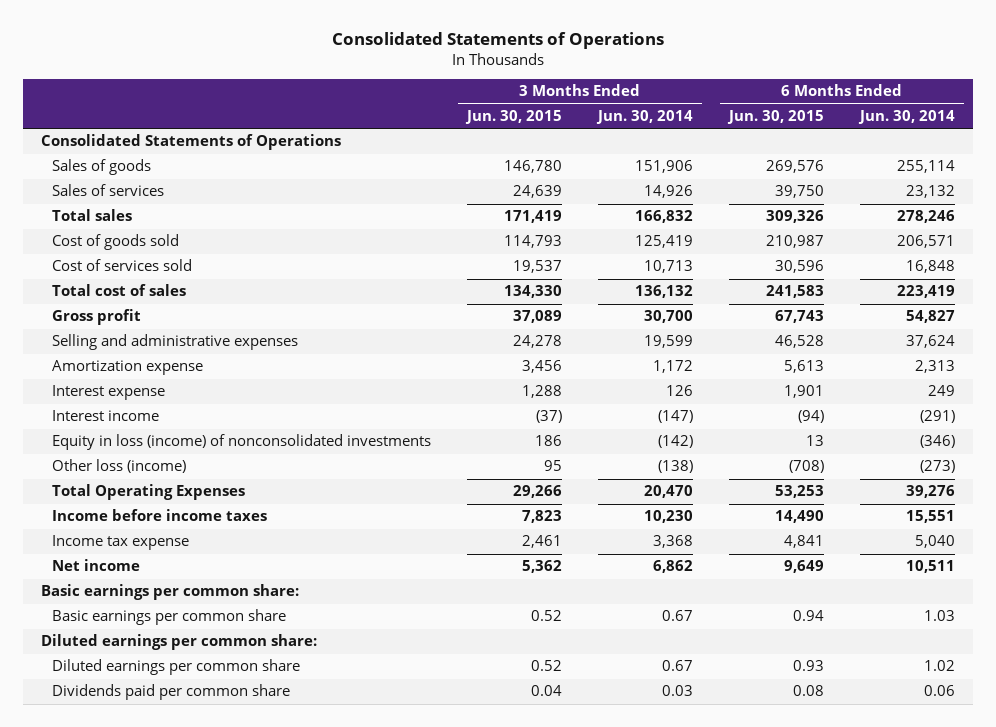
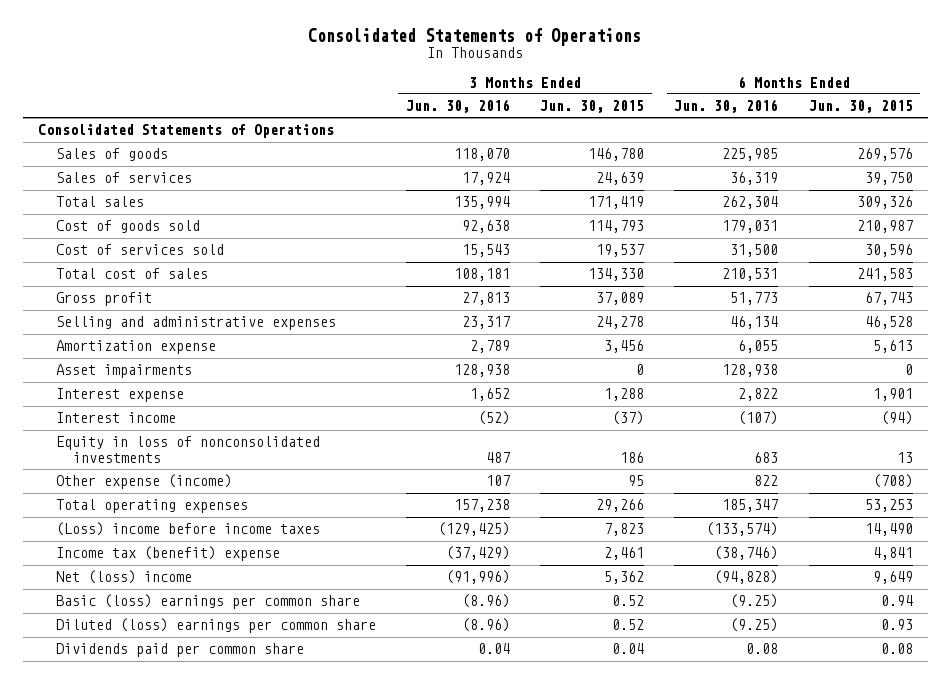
- | 3 Months Ended Jun. 30, 2015 | 3 Months Ended Jun. 30, 2014 | 6 Months Ended Jun. 30, 2015 | 6 Months Ended Jun. 30, 2014
+ | 3 Months Ended Jun. 30, 2016 | 3 Months Ended Jun. 30, 2015 | 6 Months Ended Jun. 30, 2016 | 6 Months Ended Jun. 30, 2015
+ Asset impairments | 128,938 | 0 | 128,938 | 0
- Equity in loss (income) of nonconsolidated investments | 186 | (142) | 13 | (346)
- Other loss (income) | 95 | (138) | (708) | (273)
- Total Operating Expenses | 29,266 | 20,470 | 53,253 | 39,276
- Income before income taxes | 7,823 | 10,230 | 14,490 | 15,551
- Income tax expense | 2,461 | 3,368 | 4,841 | 5,040
- Net income | 5,362 | 6,862 | 9,649 | 10,511
- Basic earnings per common share:
- Basic earnings per common share | 0.52 | 0.67 | 0.94 | 1.03
- Diluted earnings per common share:
- Diluted earnings per common share | 0.52 | 0.67 | 0.93 | 1.02
+ Equity in loss of nonconsolidated investments | 487 | 186 | 683 | 13
+ Other expense (income) | 107 | 95 | 822 | (708)
+ Total operating expenses | 157,238 | 29,266 | 185,347 | 53,253
+ (Loss) income before income taxes | (129,425) | 7,823 | (133,574) | 14,490
+ Income tax (benefit) expense | (37,429) | 2,461 | (38,746) | 4,841
+ Net (loss) income | (91,996) | 5,362 | (94,828) | 9,649
+ Basic (loss) earnings per common share | (8.96) | 0.52 | (9.25) | 0.94
+ Diluted (loss) earnings per common share | (8.96) | 0.52 | (9.25) | 0.93

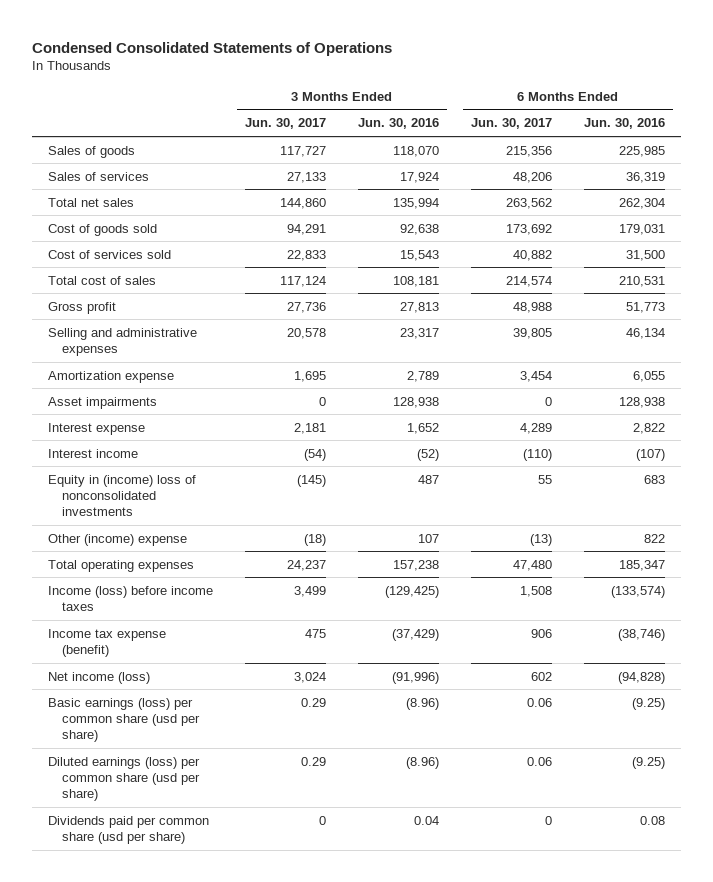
- Consolidated Statements of Operations
+ Condensed Consolidated Statements of Operations
- | 3 Months Ended Jun. 30, 2016 | 3 Months Ended Jun. 30, 2015 | 6 Months Ended Jun. 30, 2016 | 6 Months Ended Jun. 30, 2015
+ | 3 Months Ended Jun. 30, 2017 | 3 Months Ended Jun. 30, 2016 | 6 Months Ended Jun. 30, 2017 | 6 Months Ended Jun. 30, 2016
- Consolidated Statements of Operations
- Total sales | 135,994 | 171,419 | 262,304 | 309,326
+ Total net sales | 144,860 | 135,994 | 263,562 | 262,304
- Equity in loss of nonconsolidated investments | 487 | 186 | 683 | 13
- Other expense (income) | 107 | 95 | 822 | (708)
+ Equity in (income) loss of nonconsolidated investments | (145) | 487 | 55 | 683
+ Other (income) expense | (18) | 107 | (13) | 822
- (Loss) income before income taxes | (129,425) | 7,823 | (133,574) | 14,490
- Income tax (benefit) expense | (37,429) | 2,461 | (38,746) | 4,841
- Net (loss) income | (91,996) | 5,362 | (94,828) | 9,649
- Basic (loss) earnings per common share | (8.96) | 0.52 | (9.25) | 0.94
- Diluted (loss) earnings per common share | (8.96) | 0.52 | (9.25) | 0.93
- Dividends paid per common share | 0.04 | 0.04 | 0.08 | 0.08
+ Income (loss) before income taxes | 3,499 | (129,425) | 1,508 | (133,574)
+ Income tax expense (benefit) | 475 | (37,429) | 906 | (38,746)
+ Net income (loss) | 3,024 | (91,996) | 602 | (94,828)
+ Basic earnings (loss) per common share (usd per share) | 0.29 | (8.96) | 0.06 | (9.25)
+ Diluted earnings (loss) per common share (usd per share) | 0.29 | (8.96) | 0.06 | (9.25)
+ Dividends paid per common share (usd per share) | 0 | 0.04 | 0 | 0.08

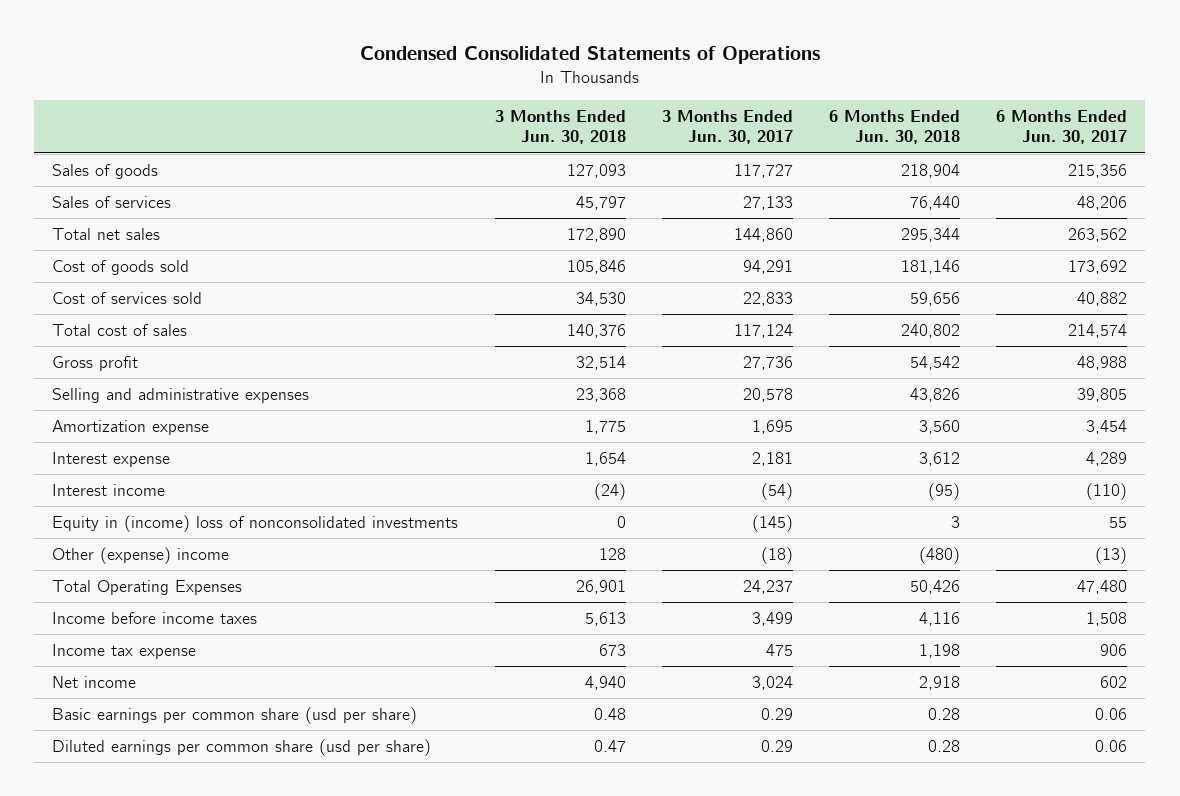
- | 3 Months Ended Jun. 30, 2017 | 3 Months Ended Jun. 30, 2016 | 6 Months Ended Jun. 30, 2017 | 6 Months Ended Jun. 30, 2016
+ | 3 Months Ended Jun. 30, 2018 | 3 Months Ended Jun. 30, 2017 | 6 Months Ended Jun. 30, 2018 | 6 Months Ended Jun. 30, 2017
- Asset impairments | 0 | 128,938 | 0 | 128,938
- Other (income) expense | (18) | 107 | (13) | 822
- Total operating expenses | 24,237 | 157,238 | 47,480 | 185,347
- Income (loss) before income taxes | 3,499 | (129,425) | 1,508 | (133,574)
- Income tax expense (benefit) | 475 | (37,429) | 906 | (38,746)
- Net income (loss) | 3,024 | (91,996) | 602 | (94,828)
- Basic earnings (loss) per common share (usd per share) | 0.29 | (8.96) | 0.06 | (9.25)
- Diluted earnings (loss) per common share (usd per share) | 0.29 | (8.96) | 0.06 | (9.25)
- Dividends paid per common share (usd per share) | 0 | 0.04 | 0 | 0.08
+ Other (expense) income | 128 | (18) | (480) | (13)
+ Total Operating Expenses | 26,901 | 24,237 | 50,426 | 47,480
+ Income before income taxes | 5,613 | 3,499 | 4,116 | 1,508
+ Income tax expense | 673 | 475 | 1,198 | 906
+ Net income | 4,940 | 3,024 | 2,918 | 602
+ Basic earnings per common share (usd per share) | 0.48 | 0.29 | 0.28 | 0.06
+ Diluted earnings per common share (usd per share) | 0.47 | 0.29 | 0.28 | 0.06

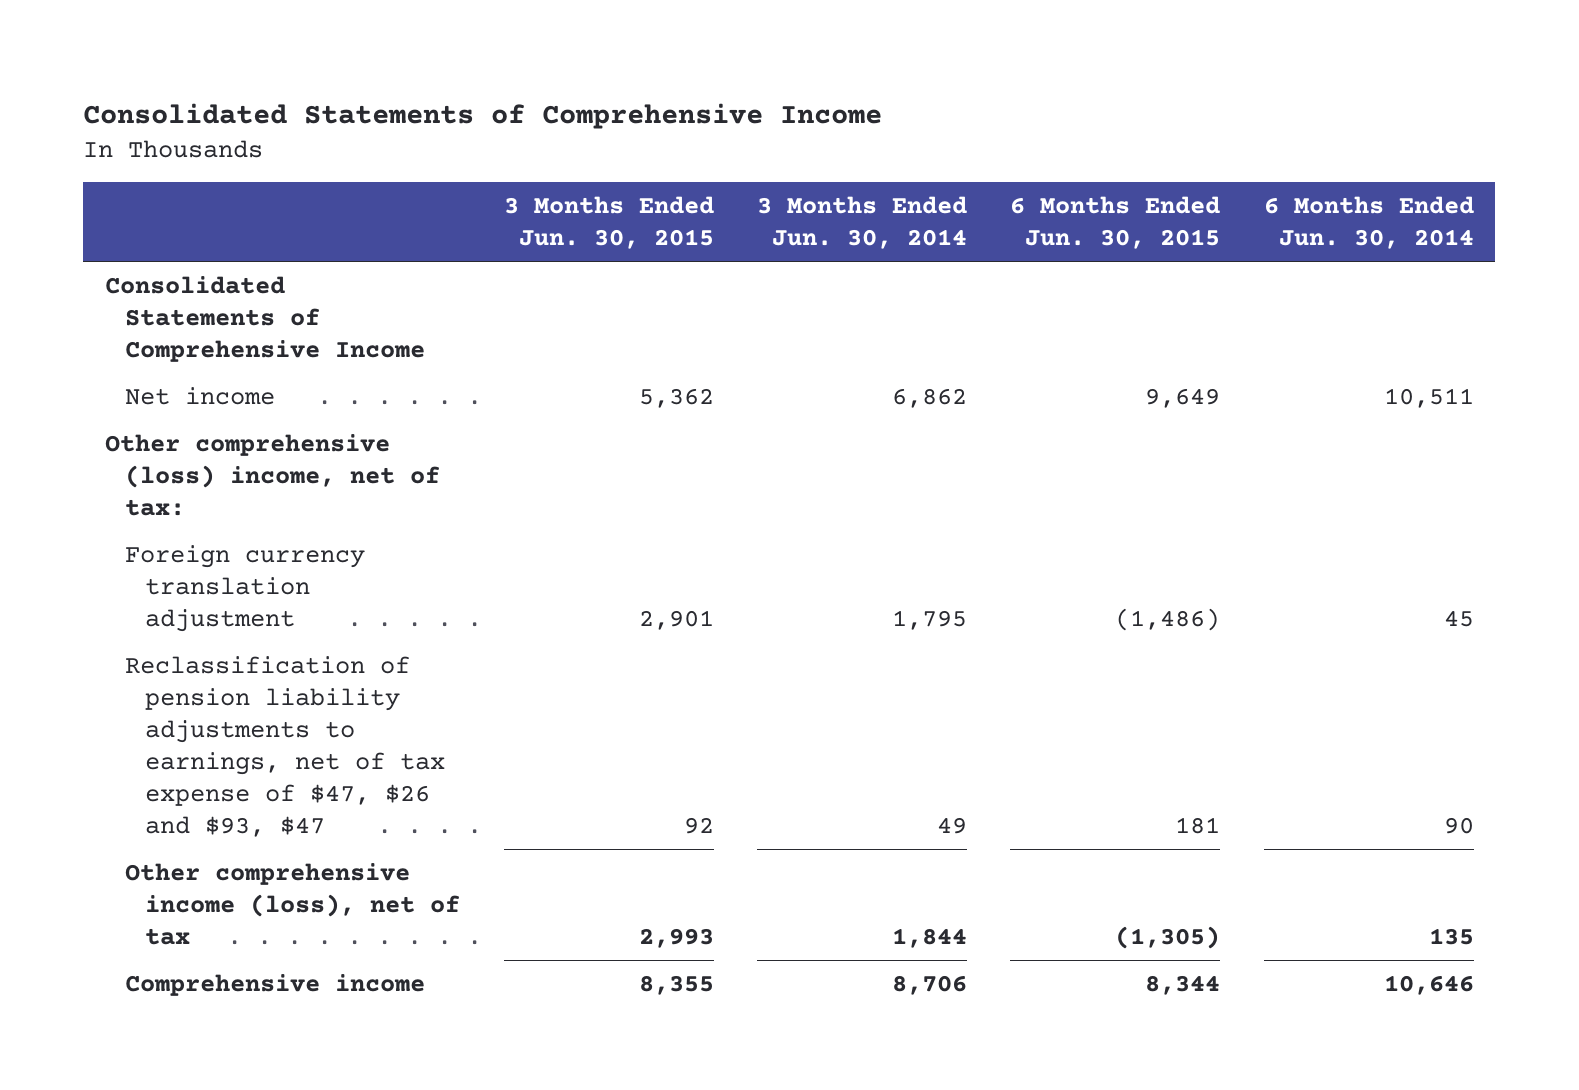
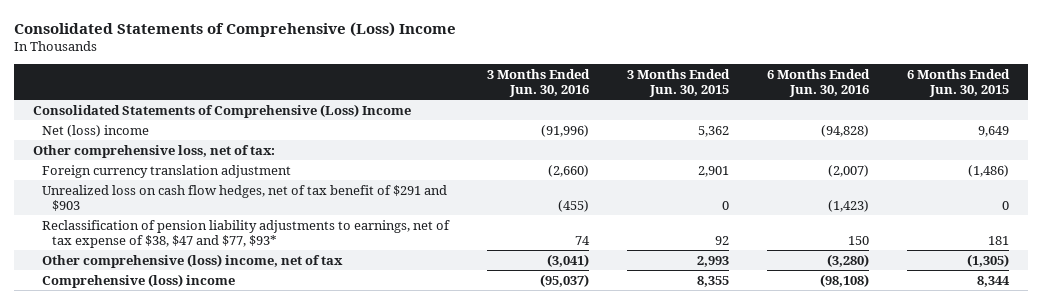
- Consolidated Statements of Comprehensive Income
+ Consolidated Statements of Comprehensive (Loss) Income
- | 3 Months Ended Jun. 30, 2015 | 3 Months Ended Jun. 30, 2014 | 6 Months Ended Jun. 30, 2015 | 6 Months Ended Jun. 30, 2014
+ | 3 Months Ended Jun. 30, 2016 | 3 Months Ended Jun. 30, 2015 | 6 Months Ended Jun. 30, 2016 | 6 Months Ended Jun. 30, 2015
- Consolidated Statements of Comprehensive Income
- Net income | 5,362 | 6,862 | 9,649 | 10,511
- Other comprehensive (loss) income, net of tax:
+ Consolidated Statements of Comprehensive (Loss) Income
+ Net (loss) income | (91,996) | 5,362 | (94,828) | 9,649
+ Other comprehensive loss, net of tax:
- Reclassification of pension liability adjustments to earnings, net of tax expense of $47, $26 and $93, $47 | 92 | 49 | 181 | 90
- Other comprehensive income (loss), net of tax | 2,993 | 1,844 | (1,305) | 135
- Comprehensive income | 8,355 | 8,706 | 8,344 | 10,646
+ Unrealized loss on cash flow hedges, net of tax benefit of $291 and $903 | (455) | 0 | (1,423) | 0
+ Reclassification of pension liability adjustments to earnings, net of tax expense of $38, $47 and $77, $93* | 74 | 92 | 150 | 181
+ Other comprehensive (loss) income, net of tax | (3,041) | 2,993 | (3,280) | (1,305)
+ Comprehensive (loss) income | (95,037) | 8,355 | (98,108) | 8,344

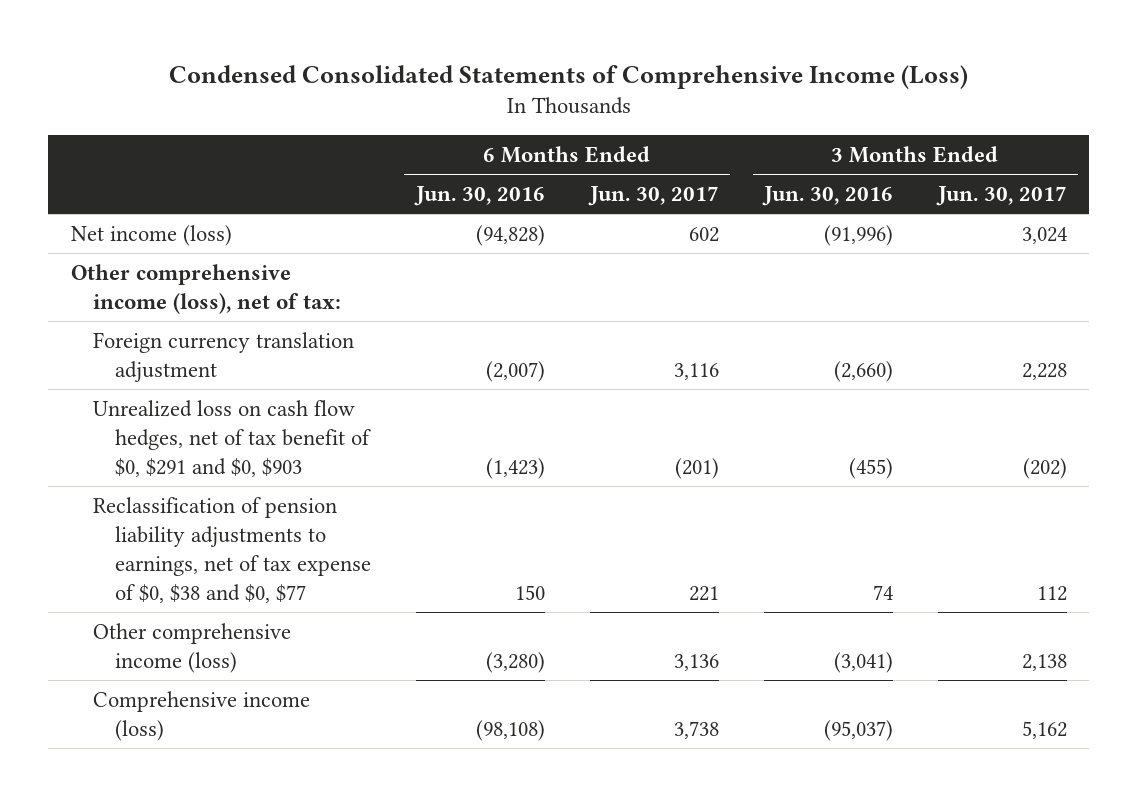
- Consolidated Statements of Comprehensive (Loss) Income
+ Condensed Consolidated Statements of Comprehensive Income (Loss)
- | 3 Months Ended Jun. 30, 2016 | 3 Months Ended Jun. 30, 2015 | 6 Months Ended Jun. 30, 2016 | 6 Months Ended Jun. 30, 2015
+ | 6 Months Ended Jun. 30, 2016 | 6 Months Ended Jun. 30, 2017 | 3 Months Ended Jun. 30, 2016 | 3 Months Ended Jun. 30, 2017
- Consolidated Statements of Comprehensive (Loss) Income
- Net (loss) income | (91,996) | 5,362 | (94,828) | 9,649
- Other comprehensive loss, net of tax:
+ Net income (loss) | (94,828) | 602 | (91,996) | 3,024
+ Other comprehensive income (loss), net of tax:
- Unrealized loss on cash flow hedges, net of tax benefit of $291 and $903 | (455) | 0 | (1,423) | 0
- Reclassification of pension liability adjustments to earnings, net of tax expense of $38, $47 and $77, $93* | 74 | 92 | 150 | 181
- Other comprehensive (loss) income, net of tax | (3,041) | 2,993 | (3,280) | (1,305)
- Comprehensive (loss) income | (95,037) | 8,355 | (98,108) | 8,344
+ Unrealized loss on cash flow hedges, net of tax benefit of $0, $291 and $0, $903 | (1,423) | (201) | (455) | (202)
+ Reclassification of pension liability adjustments to earnings, net of tax expense of $0, $38 and $0, $77 | 150 | 221 | 74 | 112
+ Other comprehensive income (loss) | (3,280) | 3,136 | (3,041) | 2,138
+ Comprehensive income (loss) | (98,108) | 3,738 | (95,037) | 5,162

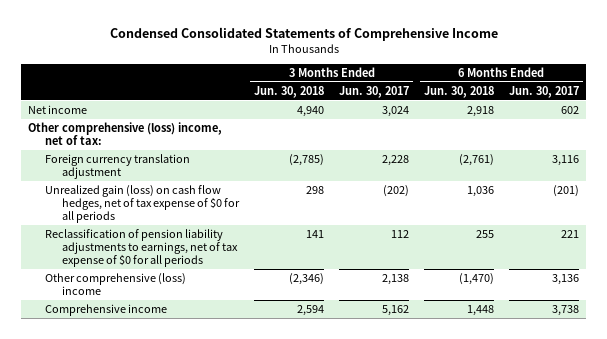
- Condensed Consolidated Statements of Comprehensive Income (Loss)
+ Condensed Consolidated Statements of Comprehensive Income
- | 6 Months Ended Jun. 30, 2016 | 6 Months Ended Jun. 30, 2017 | 3 Months Ended Jun. 30, 2016 | 3 Months Ended Jun. 30, 2017
+ | 3 Months Ended Jun. 30, 2018 | 3 Months Ended Jun. 30, 2017 | 6 Months Ended Jun. 30, 2018 | 6 Months Ended Jun. 30, 2017
- Net income (loss) | (94,828) | 602 | (91,996) | 3,024
- Other comprehensive income (loss), net of tax:
+ Net income | 4,940 | 3,024 | 2,918 | 602
+ Other comprehensive (loss) income, net of tax:
- Unrealized loss on cash flow hedges, net of tax benefit of $0, $291 and $0, $903 | (1,423) | (201) | (455) | (202)
- Reclassification of pension liability adjustments to earnings, net of tax expense of $0, $38 and $0, $77 | 150 | 221 | 74 | 112
- Other comprehensive income (loss) | (3,280) | 3,136 | (3,041) | 2,138
- Comprehensive income (loss) | (98,108) | 3,738 | (95,037) | 5,162
+ Unrealized gain (loss) on cash flow hedges, net of tax expense of $0 for all periods | 298 | (202) | 1,036 | (201)
+ Reclassification of pension liability adjustments to earnings, net of tax expense of $0 for all periods | 141 | 112 | 255 | 221
+ Other comprehensive (loss) income | (2,346) | 2,138 | (1,470) | 3,136
+ Comprehensive income | 2,594 | 5,162 | 1,448 | 3,738

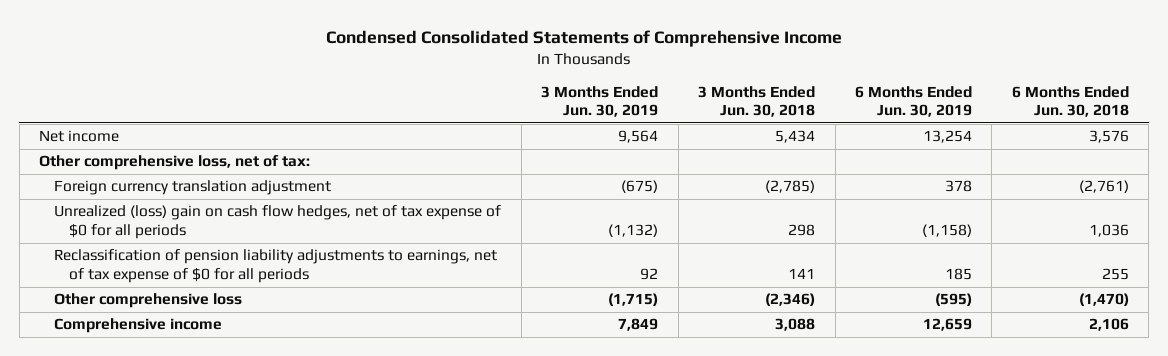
- | 3 Months Ended Jun. 30, 2018 | 3 Months Ended Jun. 30, 2017 | 6 Months Ended Jun. 30, 2018 | 6 Months Ended Jun. 30, 2017
+ | 3 Months Ended Jun. 30, 2019 | 3 Months Ended Jun. 30, 2018 | 6 Months Ended Jun. 30, 2019 | 6 Months Ended Jun. 30, 2018
- Net income | 4,940 | 3,024 | 2,918 | 602
- Other comprehensive (loss) income, net of tax:
+ Net income | 9,564 | 5,434 | 13,254 | 3,576
+ Other comprehensive loss, net of tax:
- Unrealized gain (loss) on cash flow hedges, net of tax expense of $0 for all periods | 298 | (202) | 1,036 | (201)
+ Unrealized (loss) gain on cash flow hedges, net of tax expense of $0 for all periods | (1,132) | 298 | (1,158) | 1,036
- Other comprehensive (loss) income | (2,346) | 2,138 | (1,470) | 3,136
- Comprehensive income | 2,594 | 5,162 | 1,448 | 3,738
+ Other comprehensive loss | (1,715) | (2,346) | (595) | (1,470)
+ Comprehensive income | 7,849 | 3,088 | 12,659 | 2,106

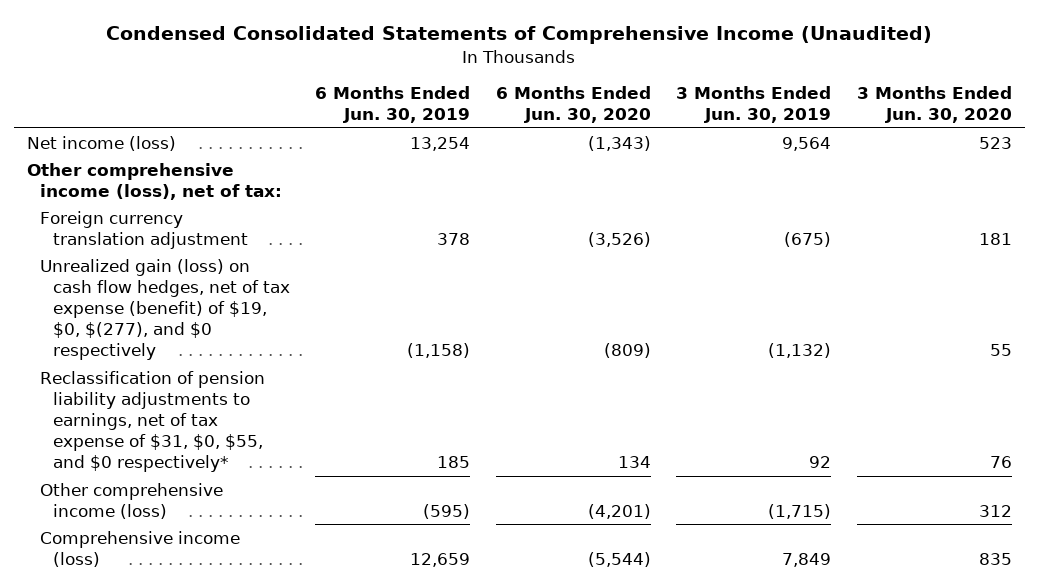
- Condensed Consolidated Statements of Comprehensive Income
+ Condensed Consolidated Statements of Comprehensive Income (Unaudited)
- | 3 Months Ended Jun. 30, 2019 | 3 Months Ended Jun. 30, 2018 | 6 Months Ended Jun. 30, 2019 | 6 Months Ended Jun. 30, 2018
+ | 6 Months Ended Jun. 30, 2019 | 6 Months Ended Jun. 30, 2020 | 3 Months Ended Jun. 30, 2019 | 3 Months Ended Jun. 30, 2020
- Net income | 9,564 | 5,434 | 13,254 | 3,576
- Other comprehensive loss, net of tax:
+ Net income (loss) | 13,254 | (1,343) | 9,564 | 523
+ Other comprehensive income (loss), net of tax:
- Unrealized (loss) gain on cash flow hedges, net of tax expense of $0 for all periods | (1,132) | 298 | (1,158) | 1,036
- Reclassification of pension liability adjustments to earnings, net of tax expense of $0 for all periods | 92 | 141 | 185 | 255
- Other comprehensive loss | (1,715) | (2,346) | (595) | (1,470)
- Comprehensive income | 7,849 | 3,088 | 12,659 | 2,106
+ Unrealized gain (loss) on cash flow hedges, net of tax expense (benefit) of $19, $0, $(277), and $0 respectively | (1,158) | (809) | (1,132) | 55
+ Reclassification of pension liability adjustments to earnings, net of tax expense of $31, $0, $55, and $0 respectively* | 185 | 134 | 92 | 76
+ Other comprehensive income (loss) | (595) | (4,201) | (1,715) | 312
+ Comprehensive income (loss) | 12,659 | (5,544) | 7,849 | 835

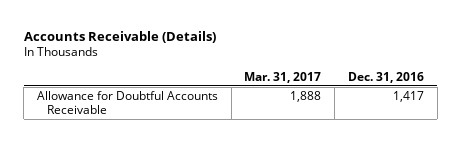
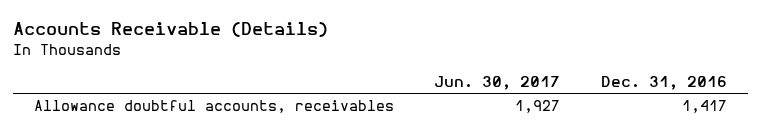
- | Mar. 31, 2017 | Dec. 31, 2016
+ | Jun. 30, 2017 | Dec. 31, 2016
- Allowance for Doubtful Accounts Receivable | 1,888 | 1,417
+ Allowance doubtful accounts, receivables | 1,927 | 1,417

